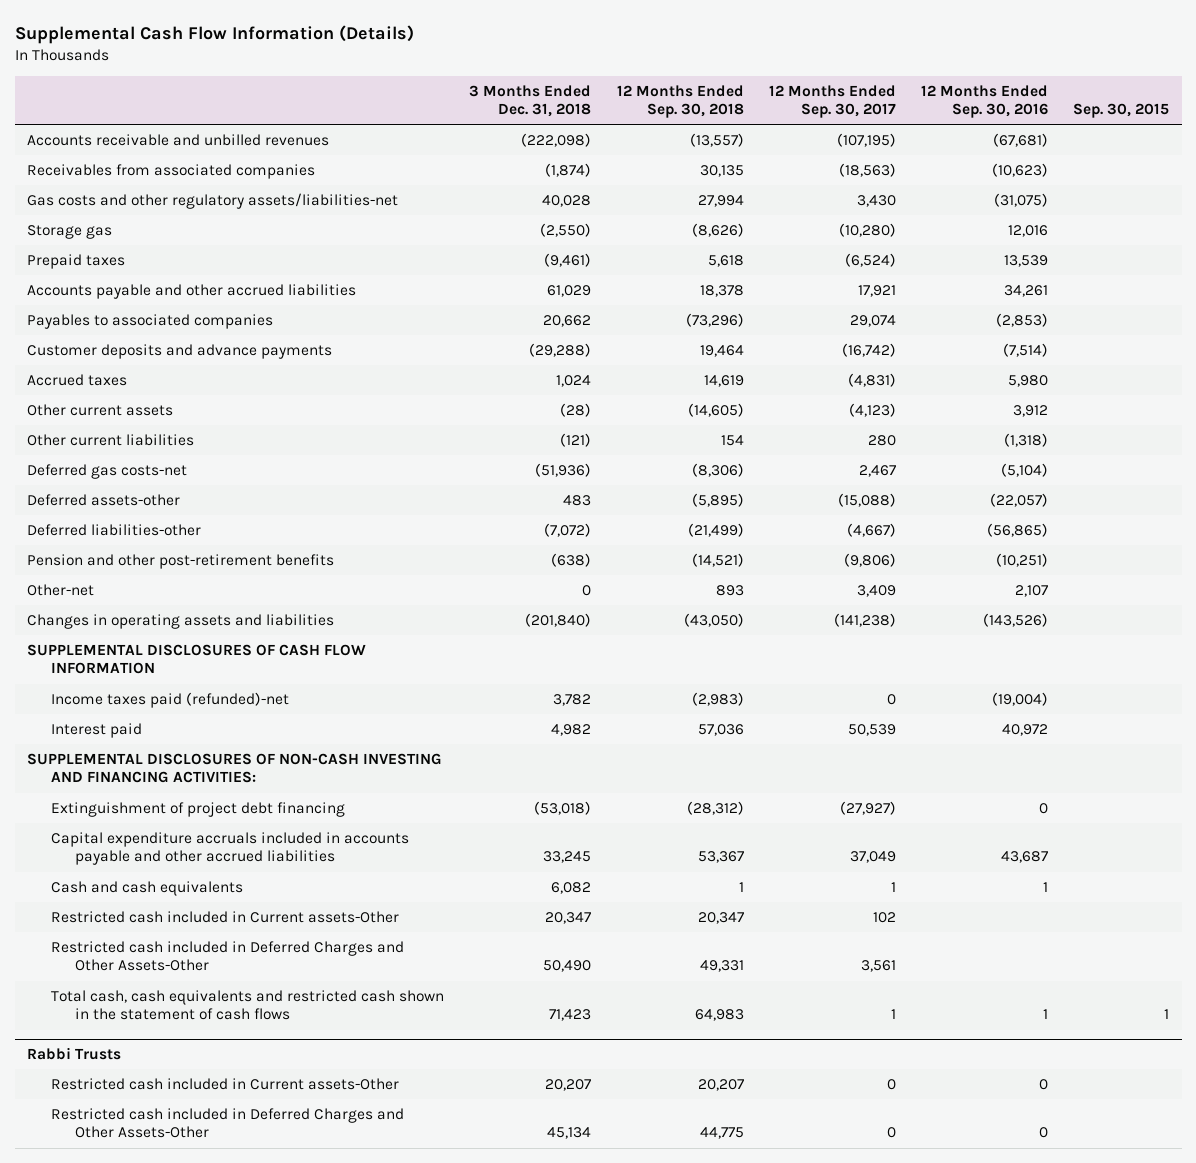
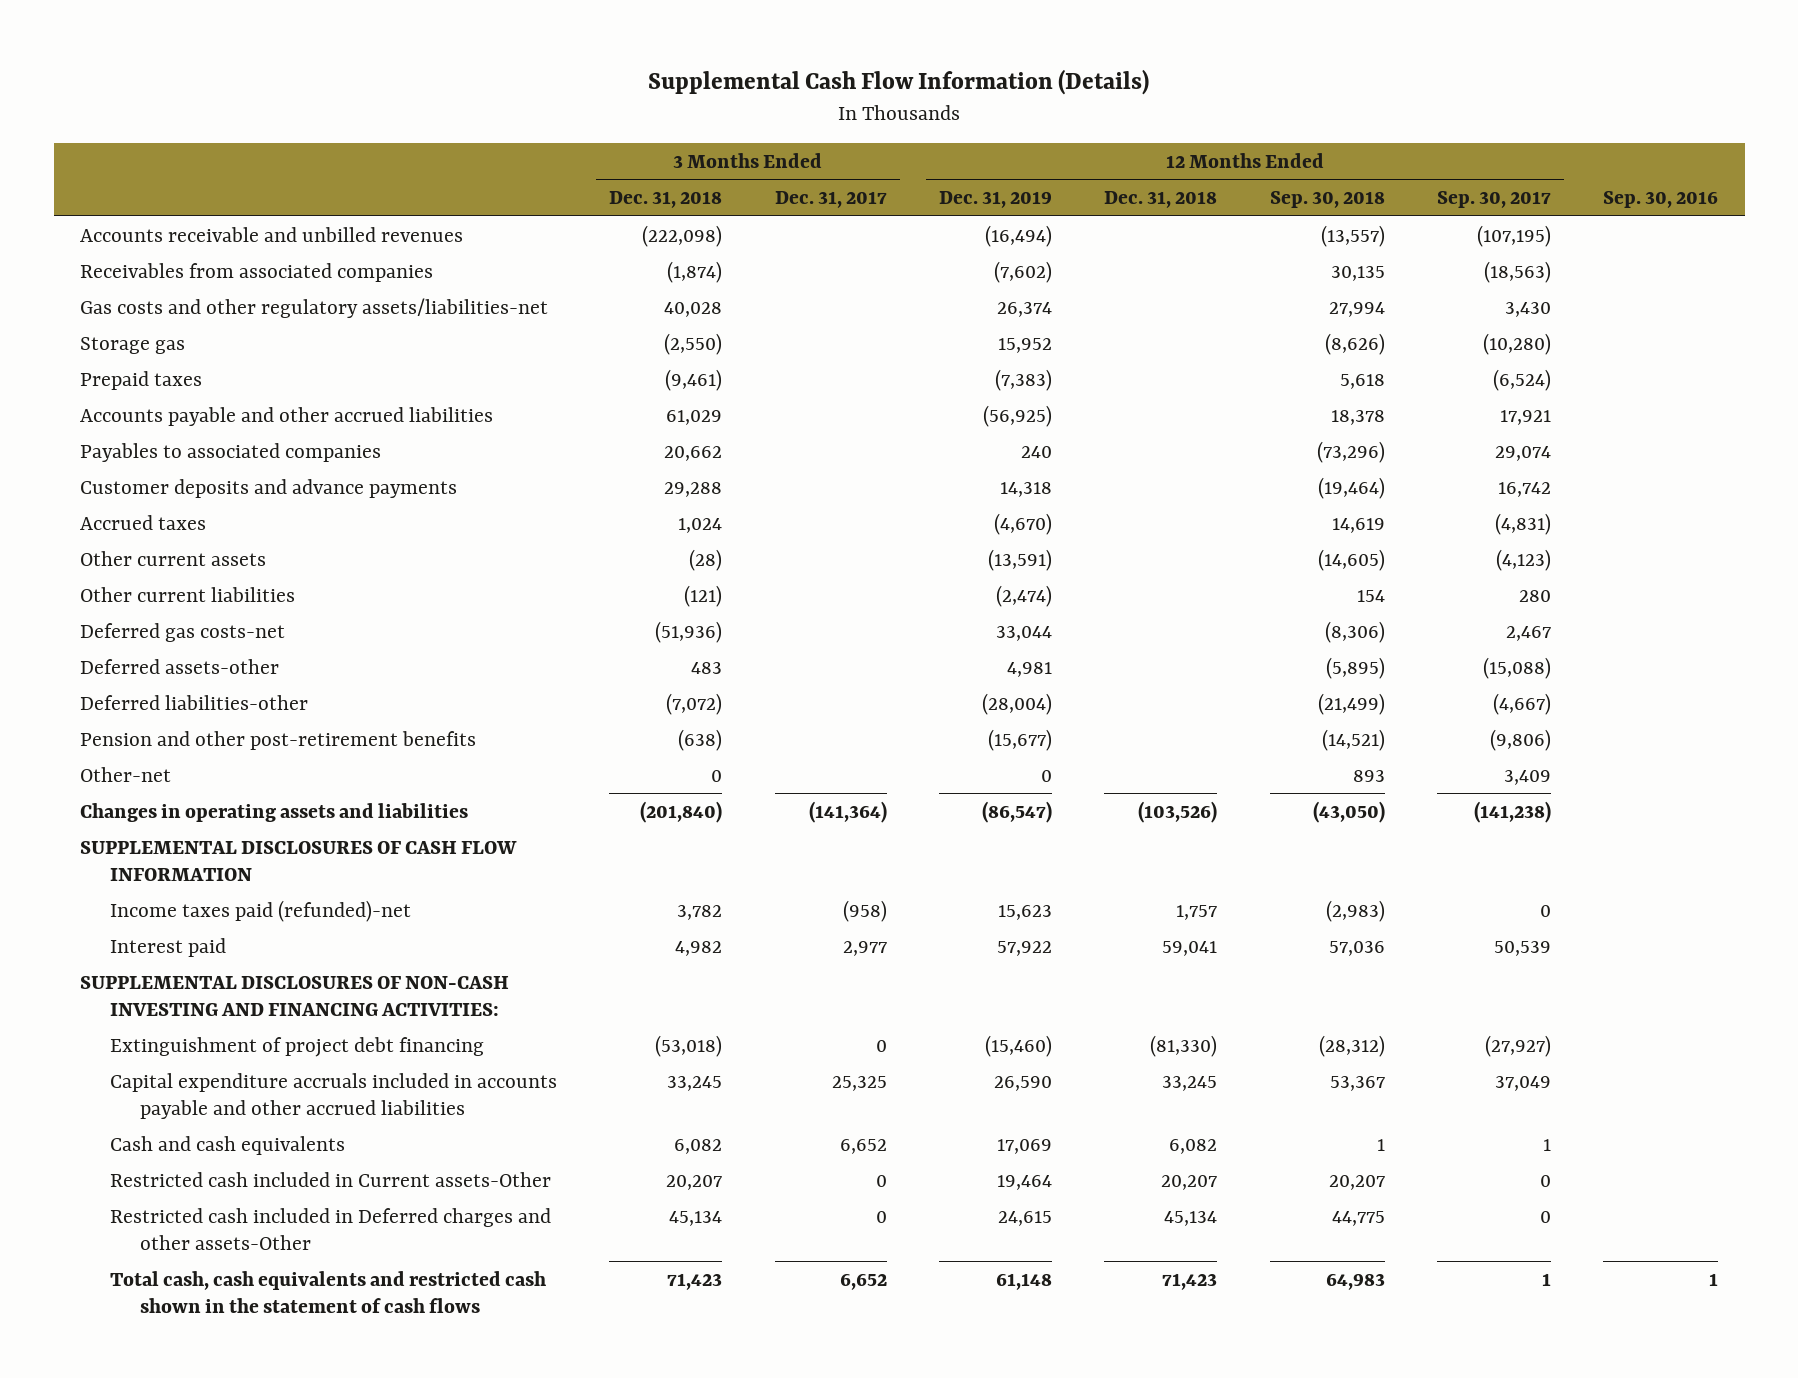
- | 3 Months Ended Dec. 31, 2018 | 12 Months Ended Sep. 30, 2018 | 12 Months Ended Sep. 30, 2017 | 12 Months Ended Sep. 30, 2016 | Sep. 30, 2015
+ | 3 Months Ended Dec. 31, 2018 | 3 Months Ended Dec. 31, 2017 | 12 Months Ended Dec. 31, 2019 | 12 Months Ended Dec. 31, 2018 | 12 Months Ended Sep. 30, 2018 | 12 Months Ended Sep. 30, 2017 | Sep. 30, 2016
- Customer deposits and advance payments | (29,288) | 19,464 | (16,742) | (7,514) |
+ Customer deposits and advance payments | 29,288 | | 14,318 | | (19,464) | 16,742 |
- Restricted cash included in Current assets-Other | 20,347 | 20,347 | 102 | |
- Restricted cash included in Deferred Charges and Other Assets-Other | 50,490 | 49,331 | 3,561 | |
- Rabbi Trusts
- Restricted cash included in Deferred Charges and Other Assets-Other | 45,134 | 44,775 | 0 | 0 |
+ Restricted cash included in Deferred charges and other assets-Other | 45,134 | 0 | 24,615 | 45,134 | 44,775 | 0 |
moved down: Total cash, cash equivalents and restricted cash shown in the statement of cash flows | 71,423 | 6,652 | 61,148 | 71,423 | 64,983 | 1 | 1

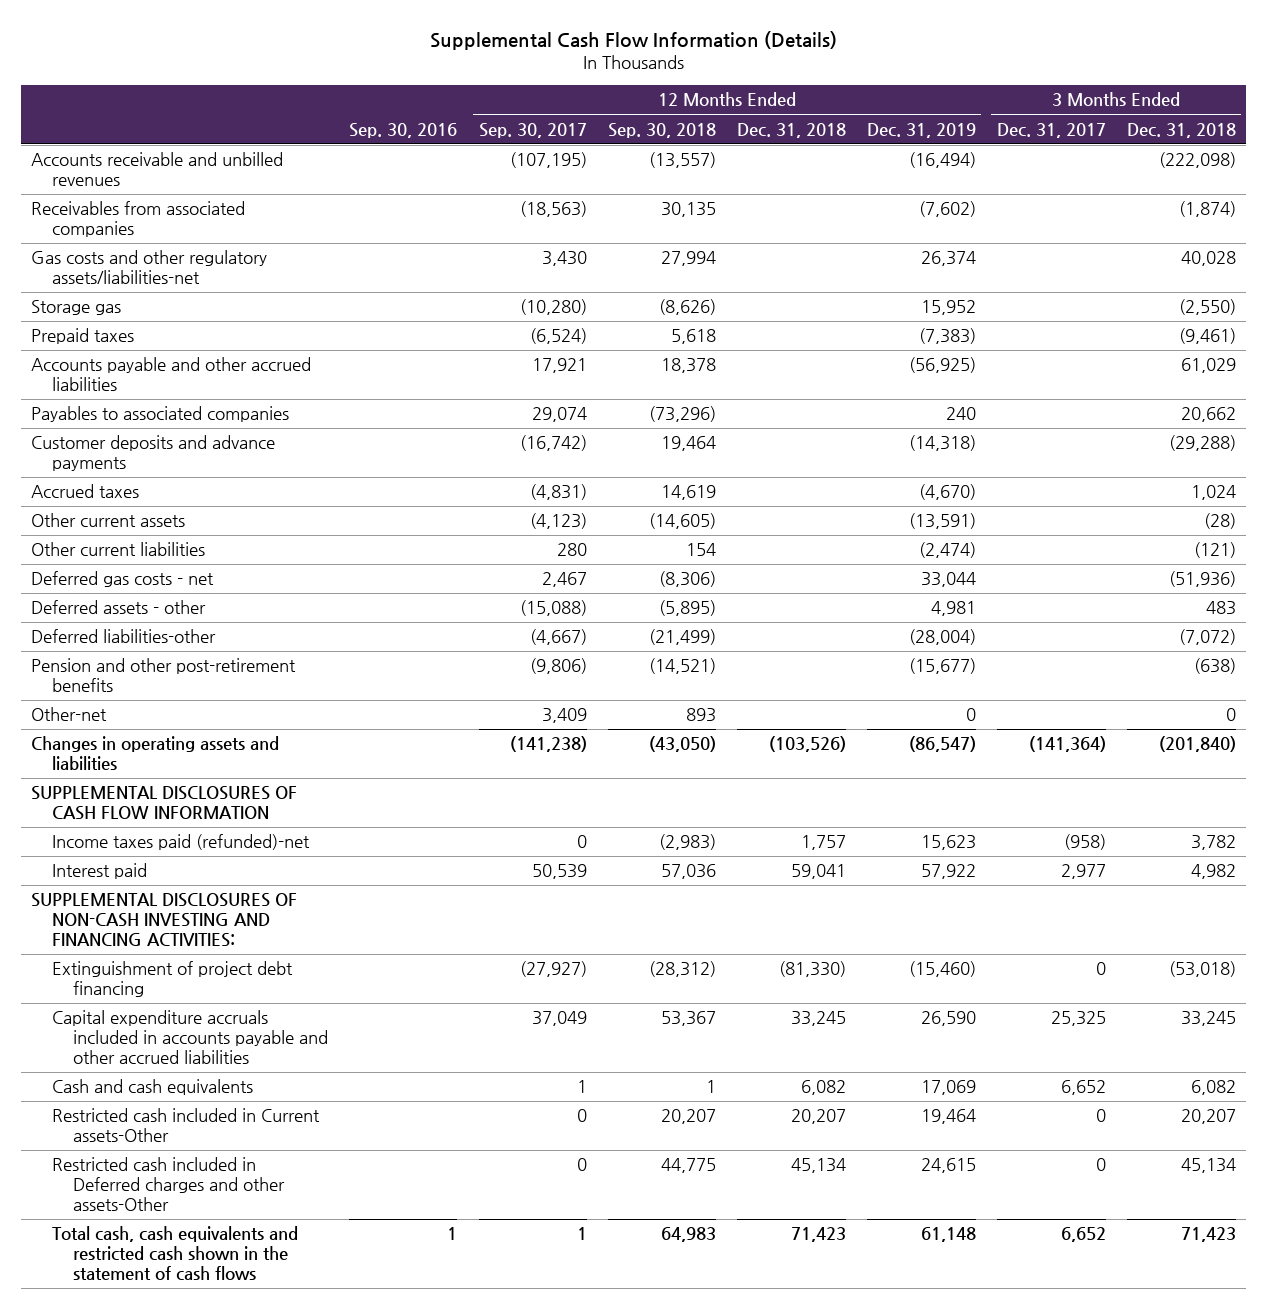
- | 3 Months Ended Dec. 31, 2018 | 3 Months Ended Dec. 31, 2017 | 12 Months Ended Dec. 31, 2019 | 12 Months Ended Dec. 31, 2018 | 12 Months Ended Sep. 30, 2018 | 12 Months Ended Sep. 30, 2017 | Sep. 30, 2016
+ | Sep. 30, 2016 | 12 Months Ended Sep. 30, 2017 | 12 Months Ended Sep. 30, 2018 | 12 Months Ended Dec. 31, 2018 | 12 Months Ended Dec. 31, 2019 | 3 Months Ended Dec. 31, 2017 | 3 Months Ended Dec. 31, 2018
- Customer deposits and advance payments | 29,288 | | 14,318 | | (19,464) | 16,742 |
+ Customer deposits and advance payments | | (16,742) | 19,464 | | (14,318) | | (29,288)
- Deferred gas costs-net | (51,936) | | 33,044 | | (8,306) | 2,467 |
- Deferred assets-other | 483 | | 4,981 | | (5,895) | (15,088) |
+ Deferred gas costs - net | | 2,467 | (8,306) | | 33,044 | | (51,936)
+ Deferred assets - other | | (15,088) | (5,895) | | 4,981 | | 483

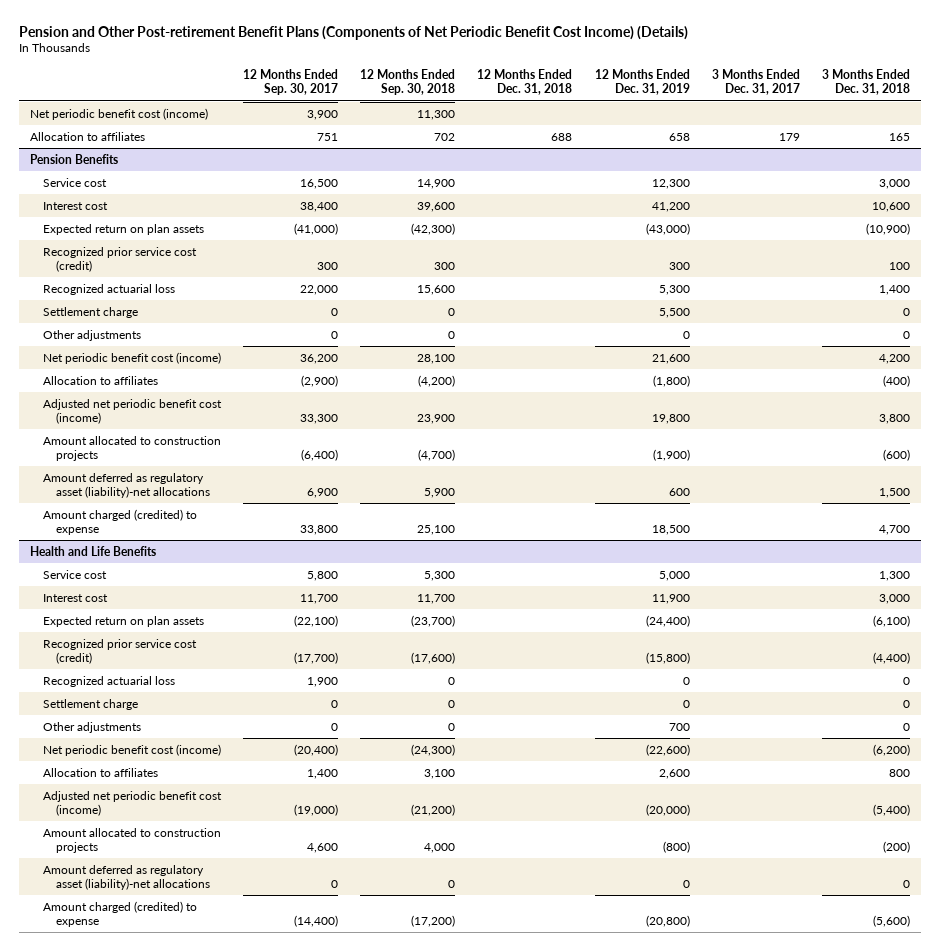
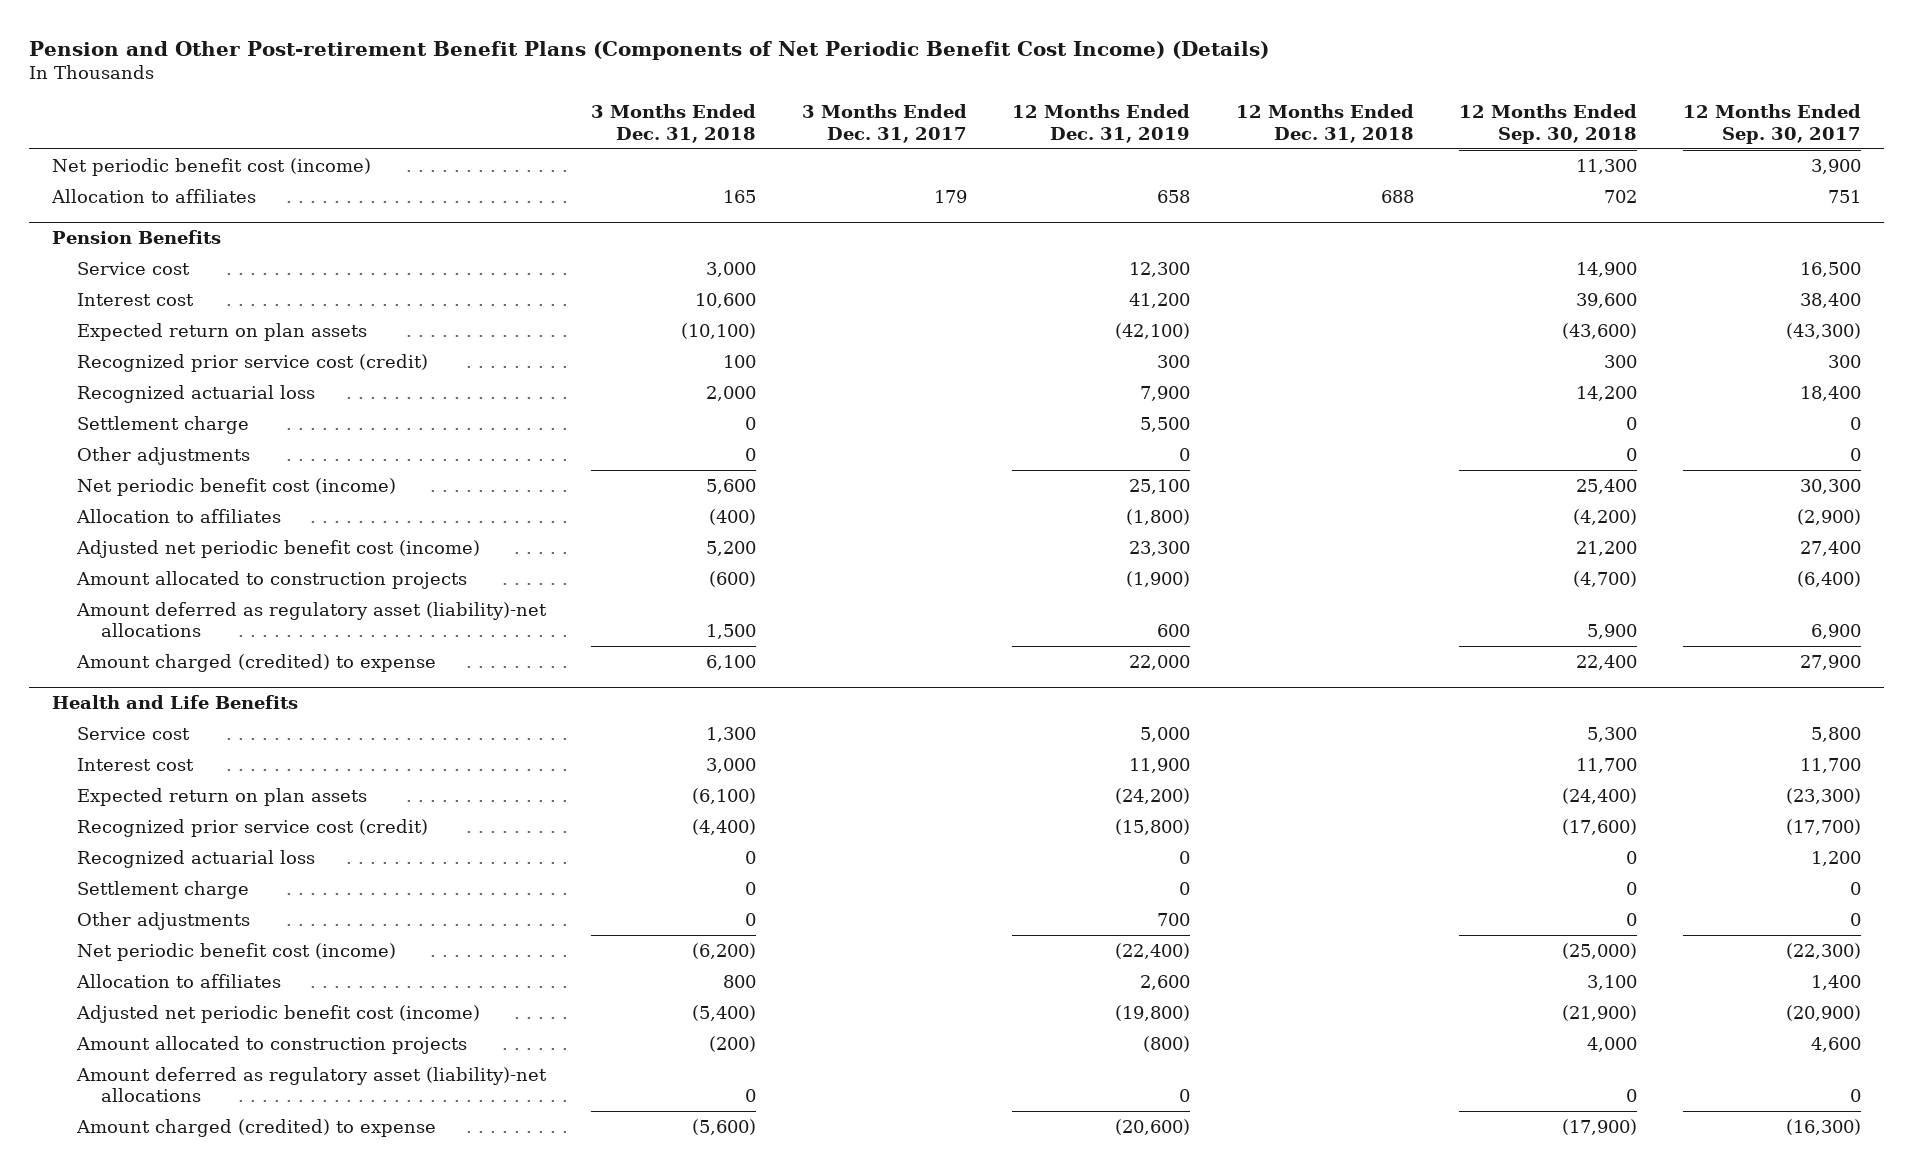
- | 12 Months Ended Sep. 30, 2017 | 12 Months Ended Sep. 30, 2018 | 12 Months Ended Dec. 31, 2018 | 12 Months Ended Dec. 31, 2019 | 3 Months Ended Dec. 31, 2017 | 3 Months Ended Dec. 31, 2018
+ | 3 Months Ended Dec. 31, 2018 | 3 Months Ended Dec. 31, 2017 | 12 Months Ended Dec. 31, 2019 | 12 Months Ended Dec. 31, 2018 | 12 Months Ended Sep. 30, 2018 | 12 Months Ended Sep. 30, 2017
@ Pension Benefits
- Expected return on plan assets | (41,000) | (42,300) | | (43,000) | | (10,900)
+ Expected return on plan assets | (10,100) | | (42,100) | | (43,600) | (43,300)
- Recognized actuarial loss | 22,000 | 15,600 | | 5,300 | | 1,400
+ Recognized actuarial loss | 2,000 | | 7,900 | | 14,200 | 18,400
- Net periodic benefit cost (income) | 36,200 | 28,100 | | 21,600 | | 4,200
+ Net periodic benefit cost (income) | 5,600 | | 25,100 | | 25,400 | 30,300
- Adjusted net periodic benefit cost (income) | 33,300 | 23,900 | | 19,800 | | 3,800
+ Adjusted net periodic benefit cost (income) | 5,200 | | 23,300 | | 21,200 | 27,400
- Amount charged (credited) to expense | 33,800 | 25,100 | | 18,500 | | 4,700
+ Amount charged (credited) to expense | 6,100 | | 22,000 | | 22,400 | 27,900
@ Health and Life Benefits
- Expected return on plan assets | (22,100) | (23,700) | | (24,400) | | (6,100)
+ Expected return on plan assets | (6,100) | | (24,200) | | (24,400) | (23,300)
- Recognized actuarial loss | 1,900 | 0 | | 0 | | 0
+ Recognized actuarial loss | 0 | | 0 | | 0 | 1,200
- Net periodic benefit cost (income) | (20,400) | (24,300) | | (22,600) | | (6,200)
+ Net periodic benefit cost (income) | (6,200) | | (22,400) | | (25,000) | (22,300)
- Adjusted net periodic benefit cost (income) | (19,000) | (21,200) | | (20,000) | | (5,400)
+ Adjusted net periodic benefit cost (income) | (5,400) | | (19,800) | | (21,900) | (20,900)
- Amount charged (credited) to expense | (14,400) | (17,200) | | (20,800) | | (5,600)
+ Amount charged (credited) to expense | (5,600) | | (20,600) | | (17,900) | (16,300)

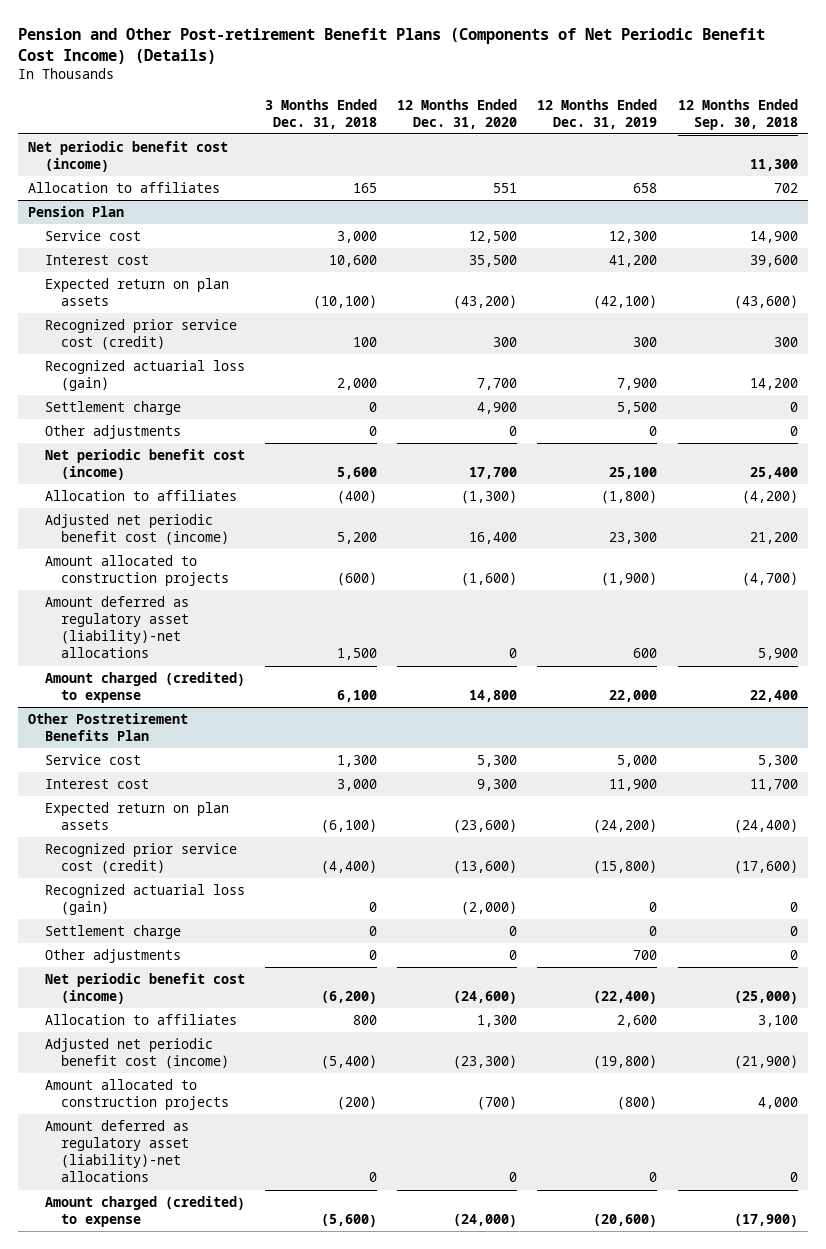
- | 3 Months Ended Dec. 31, 2018 | 3 Months Ended Dec. 31, 2017 | 12 Months Ended Dec. 31, 2019 | 12 Months Ended Dec. 31, 2018 | 12 Months Ended Sep. 30, 2018 | 12 Months Ended Sep. 30, 2017
+ | 3 Months Ended Dec. 31, 2018 | 12 Months Ended Dec. 31, 2020 | 12 Months Ended Dec. 31, 2019 | 12 Months Ended Sep. 30, 2018
- Pension Benefits
+ Pension Plan
- Recognized actuarial loss | 2,000 | | 7,900 | | 14,200 | 18,400
+ Recognized actuarial loss (gain) | 2,000 | 7,700 | 7,900 | 14,200
- Health and Life Benefits
+ Other Postretirement Benefits Plan
- Recognized actuarial loss | 0 | | 0 | | 0 | 1,200
+ Recognized actuarial loss (gain) | 0 | (2,000) | 0 | 0

